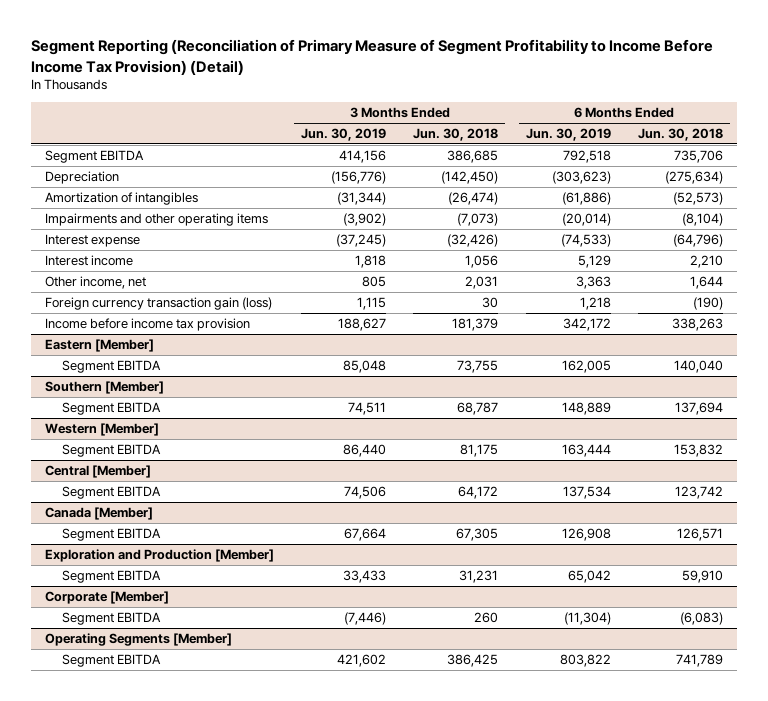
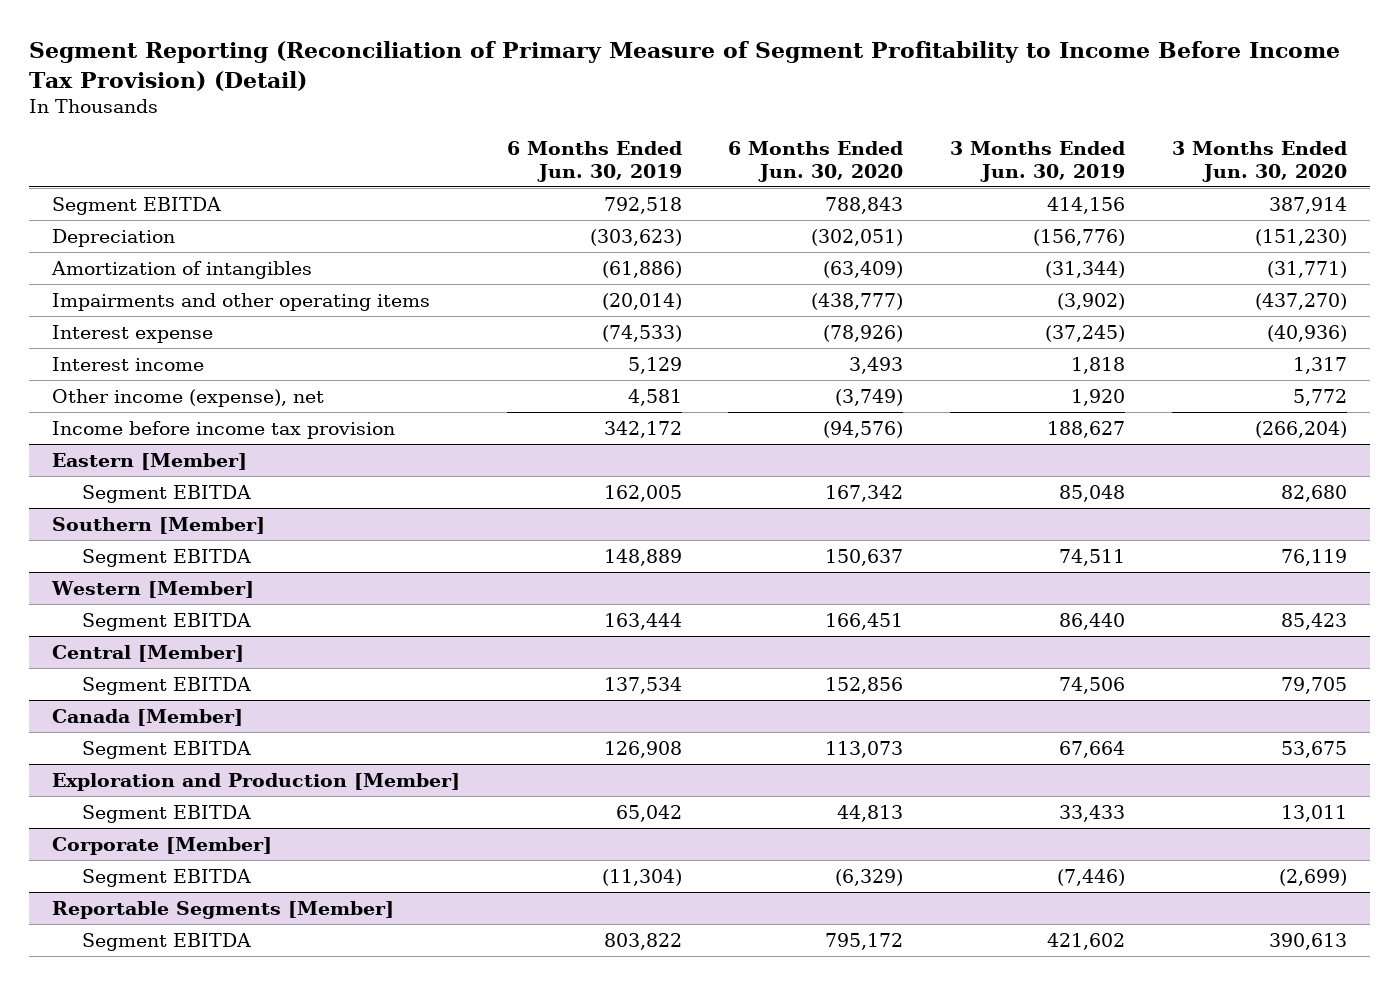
- | 3 Months Ended Jun. 30, 2019 | 3 Months Ended Jun. 30, 2018 | 6 Months Ended Jun. 30, 2019 | 6 Months Ended Jun. 30, 2018
+ | 6 Months Ended Jun. 30, 2019 | 6 Months Ended Jun. 30, 2020 | 3 Months Ended Jun. 30, 2019 | 3 Months Ended Jun. 30, 2020
- Other income, net | 805 | 2,031 | 3,363 | 1,644
- Foreign currency transaction gain (loss) | 1,115 | 30 | 1,218 | (190)
+ Other income (expense), net | 4,581 | (3,749) | 1,920 | 5,772
- Operating Segments [Member]
+ Reportable Segments [Member]

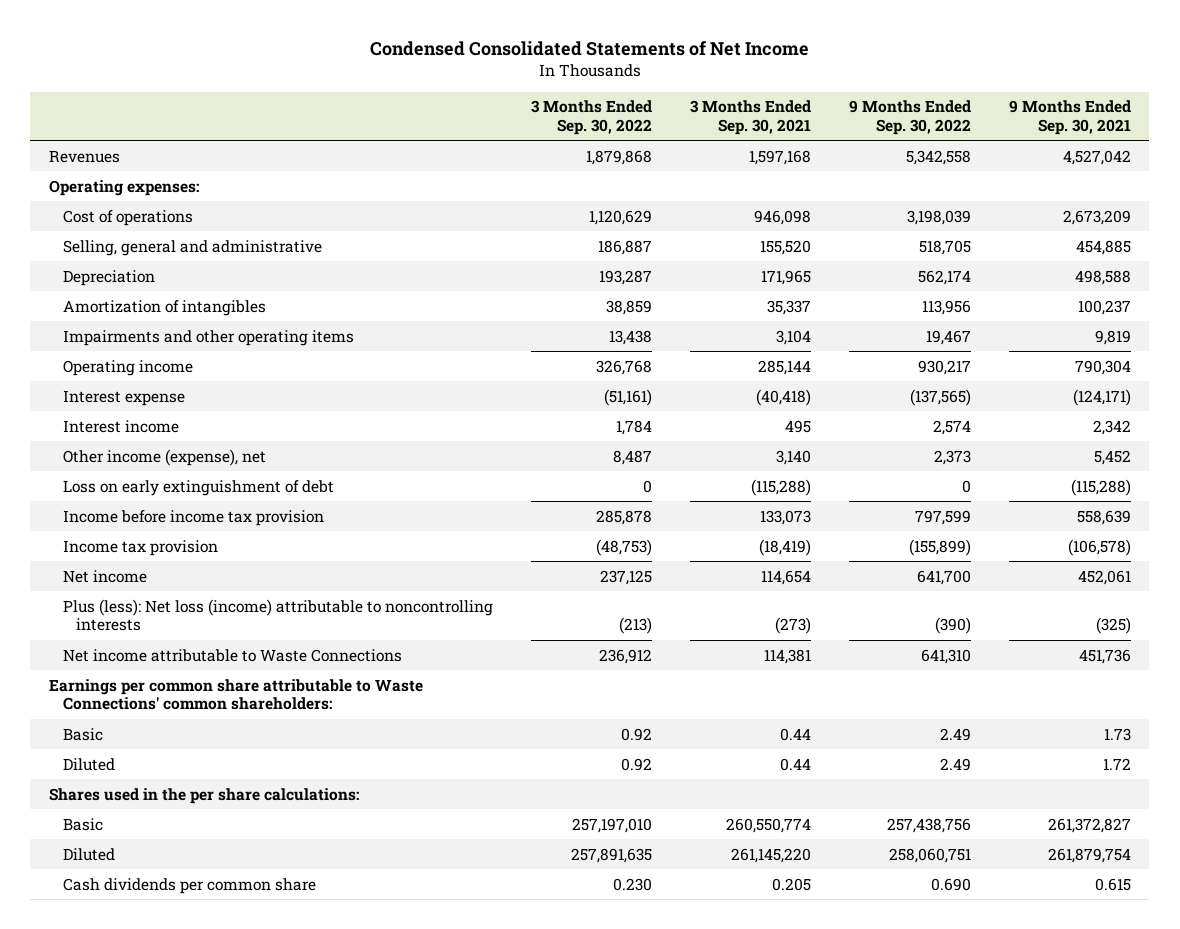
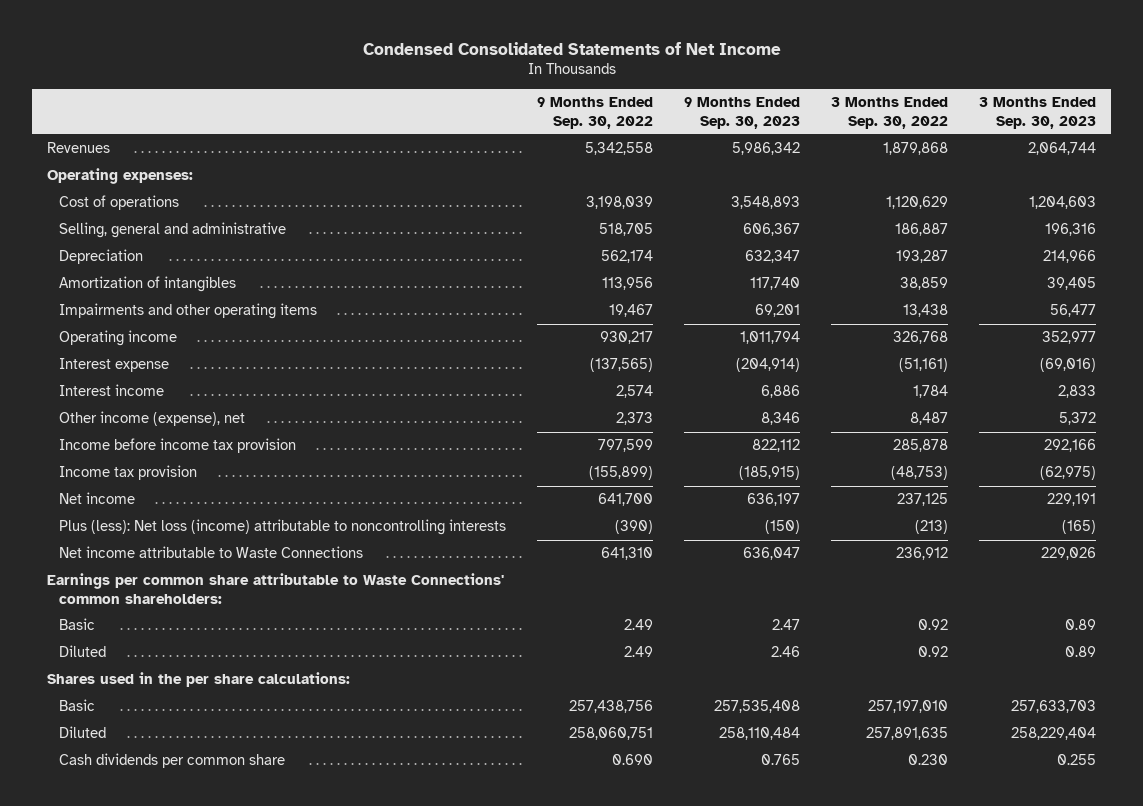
- | 3 Months Ended Sep. 30, 2022 | 3 Months Ended Sep. 30, 2021 | 9 Months Ended Sep. 30, 2022 | 9 Months Ended Sep. 30, 2021
+ | 9 Months Ended Sep. 30, 2022 | 9 Months Ended Sep. 30, 2023 | 3 Months Ended Sep. 30, 2022 | 3 Months Ended Sep. 30, 2023
- Loss on early extinguishment of debt | 0 | (115,288) | 0 | (115,288)

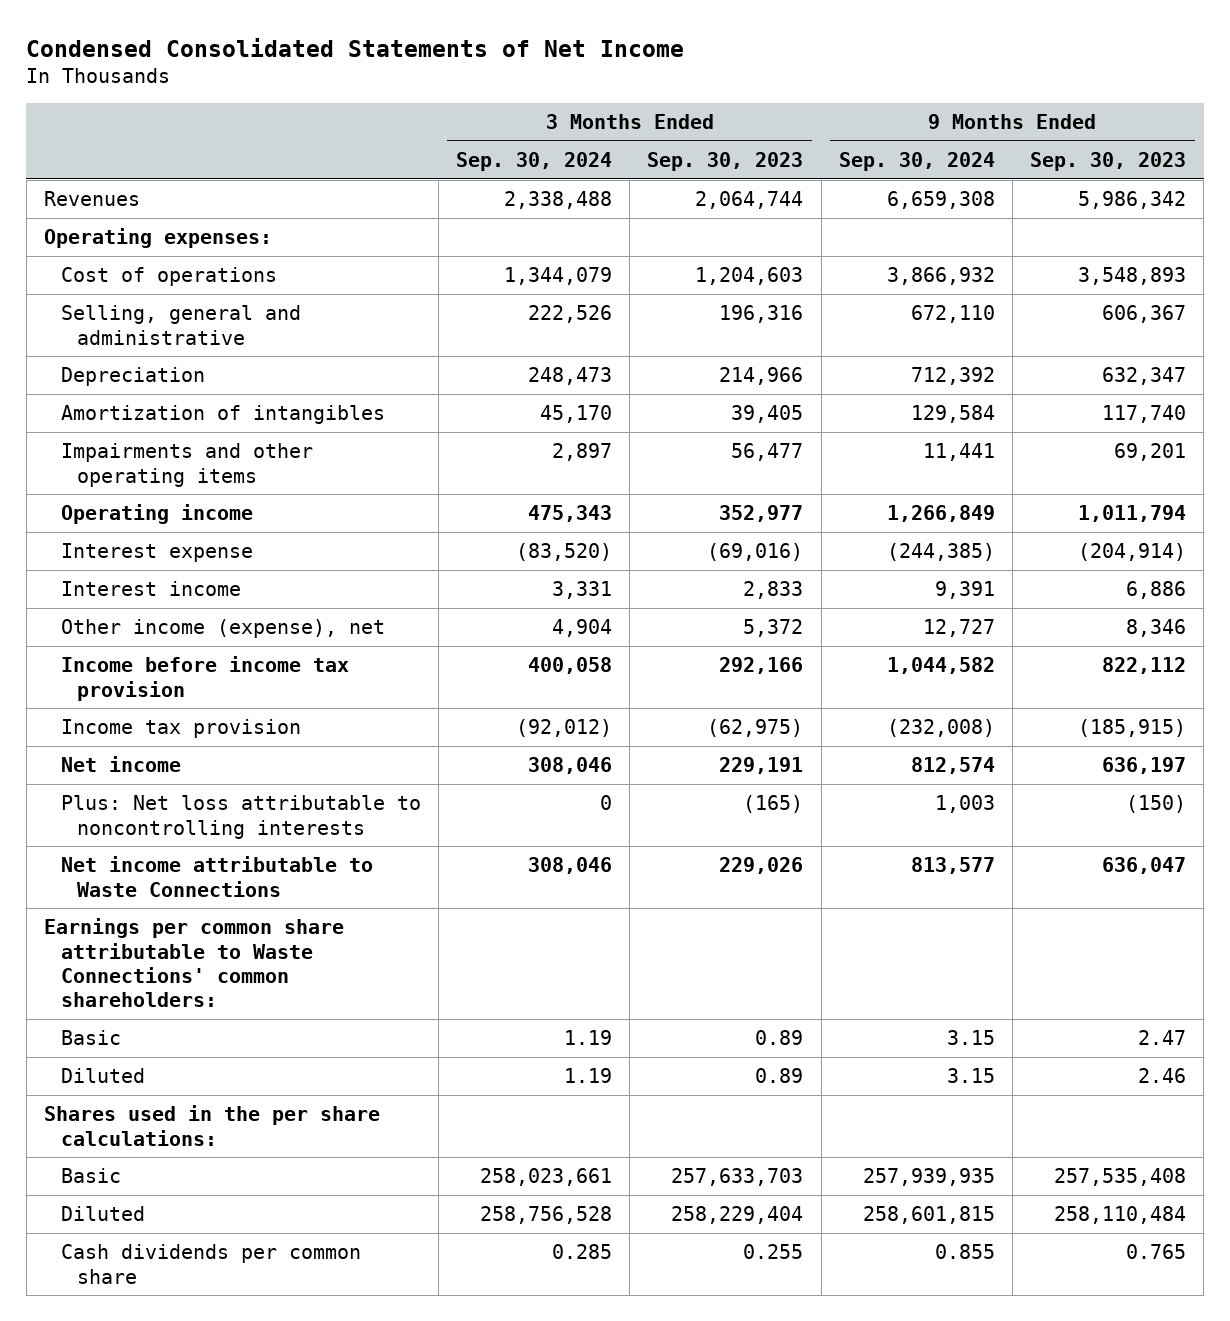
- | 9 Months Ended Sep. 30, 2022 | 9 Months Ended Sep. 30, 2023 | 3 Months Ended Sep. 30, 2022 | 3 Months Ended Sep. 30, 2023
+ | 3 Months Ended Sep. 30, 2024 | 3 Months Ended Sep. 30, 2023 | 9 Months Ended Sep. 30, 2024 | 9 Months Ended Sep. 30, 2023
- Plus (less): Net loss (income) attributable to noncontrolling interests | (390) | (150) | (213) | (165)
+ Plus: Net loss attributable to noncontrolling interests | 0 | (165) | 1,003 | (150)

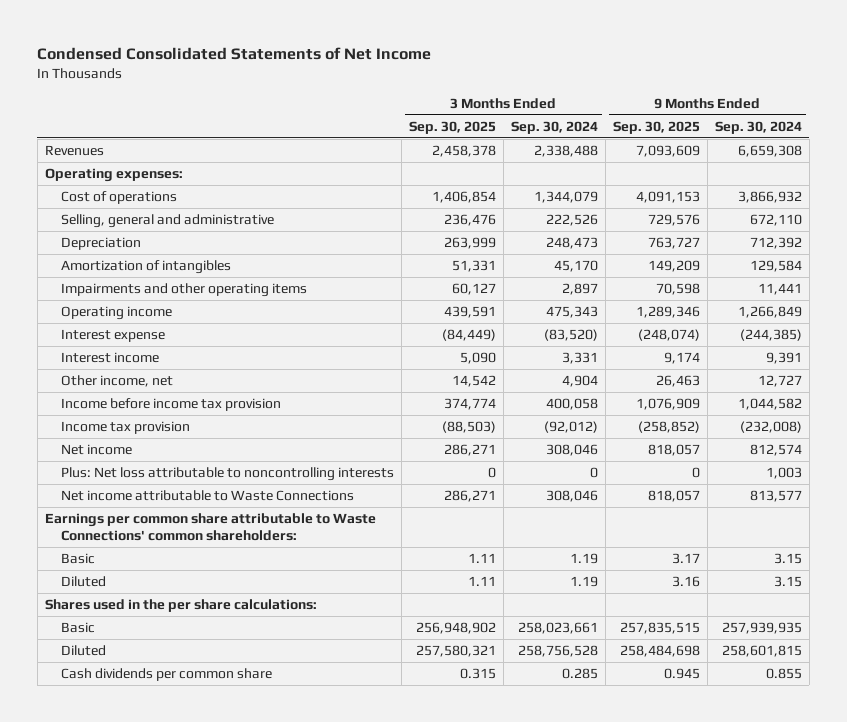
- | 3 Months Ended Sep. 30, 2024 | 3 Months Ended Sep. 30, 2023 | 9 Months Ended Sep. 30, 2024 | 9 Months Ended Sep. 30, 2023
+ | 3 Months Ended Sep. 30, 2025 | 3 Months Ended Sep. 30, 2024 | 9 Months Ended Sep. 30, 2025 | 9 Months Ended Sep. 30, 2024
- Other income (expense), net | 4,904 | 5,372 | 12,727 | 8,346
+ Other income, net | 14,542 | 4,904 | 26,463 | 12,727

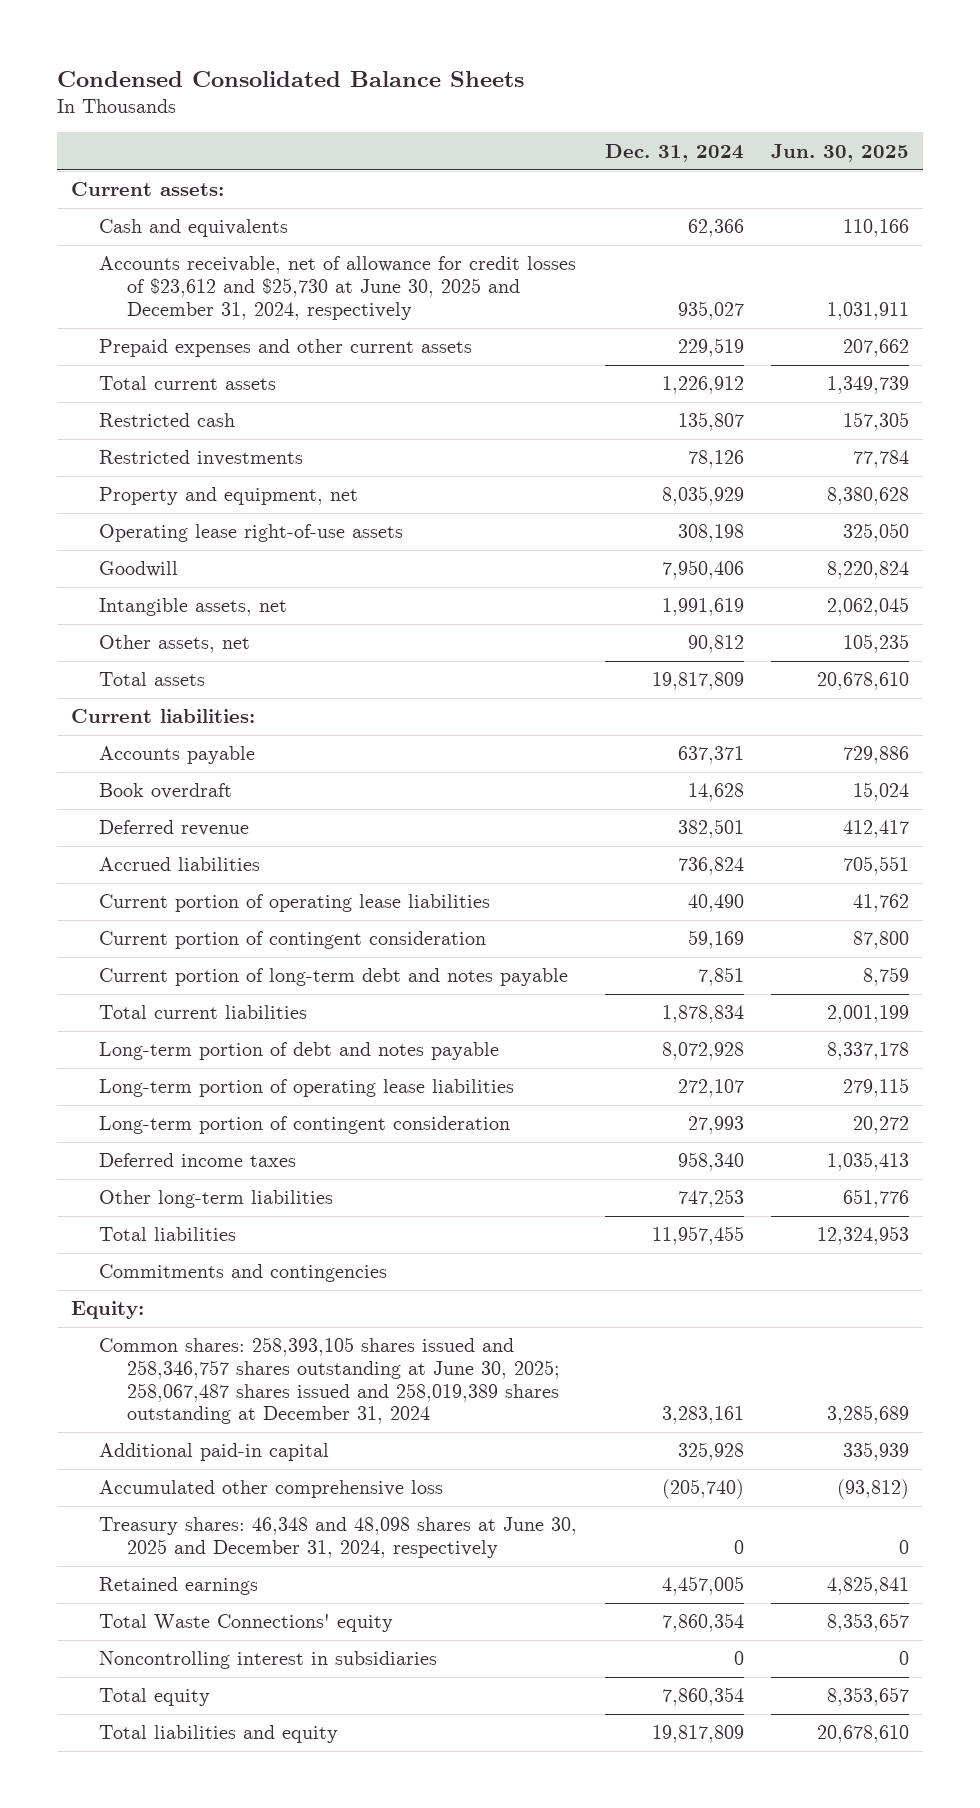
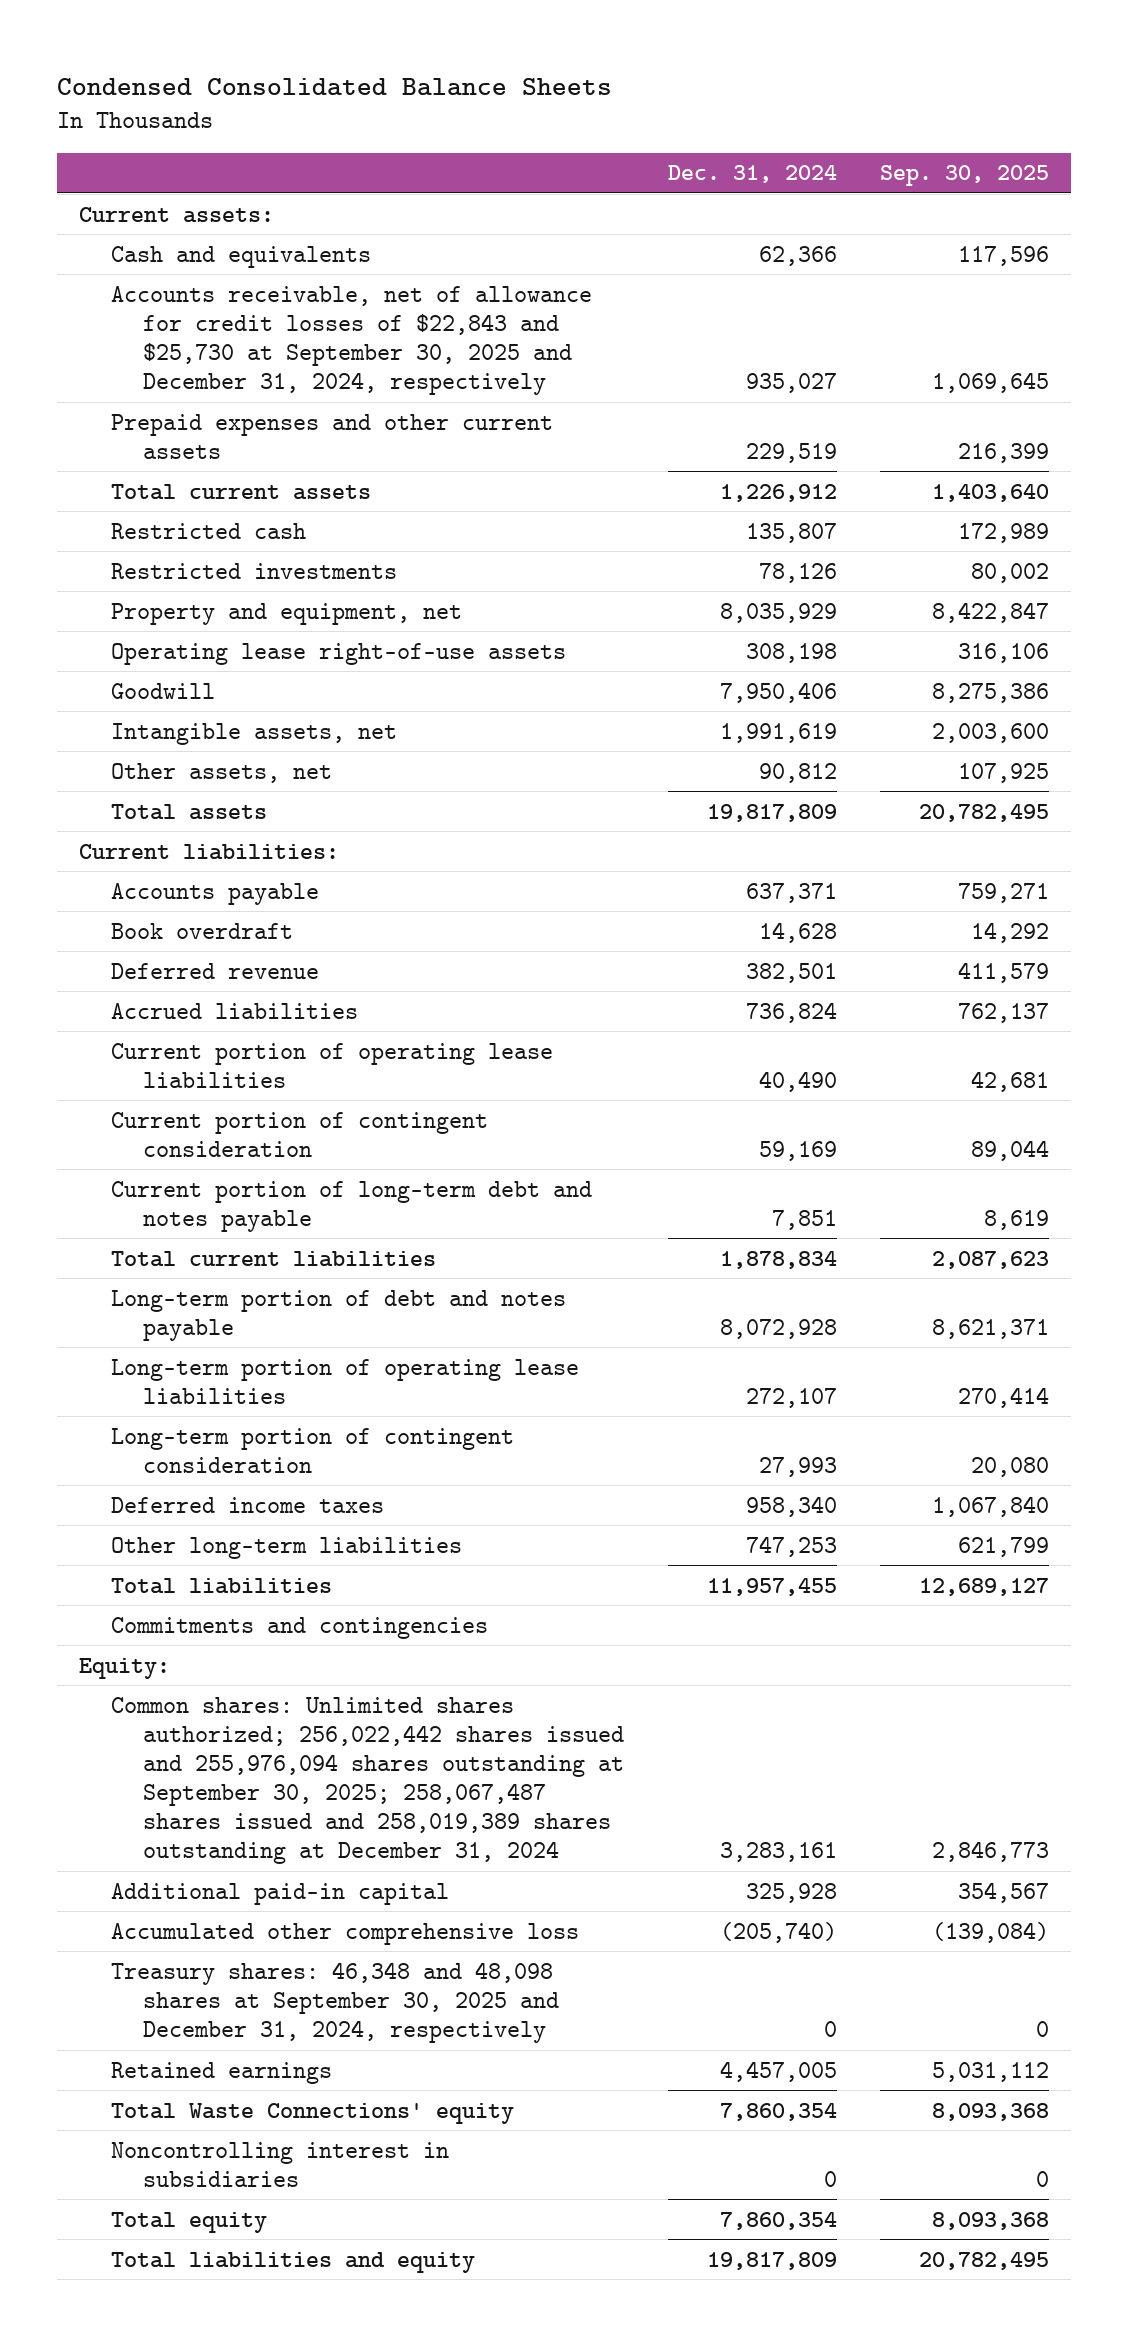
- | Dec. 31, 2024 | Jun. 30, 2025
+ | Dec. 31, 2024 | Sep. 30, 2025
- Accounts receivable, net of allowance for credit losses of $23,612 and $25,730 at June 30, 2025 and December 31, 2024, respectively | 935,027 | 1,031,911
+ Accounts receivable, net of allowance for credit losses of $22,843 and $25,730 at September 30, 2025 and December 31, 2024, respectively | 935,027 | 1,069,645
- Common shares: 258,393,105 shares issued and 258,346,757 shares outstanding at June 30, 2025; 258,067,487 shares issued and 258,019,389 shares outstanding at December 31, 2024 | 3,283,161 | 3,285,689
+ Common shares: Unlimited shares authorized; 256,022,442 shares issued and 255,976,094 shares outstanding at September 30, 2025; 258,067,487 shares issued and 258,019,389 shares outstanding at December 31, 2024 | 3,283,161 | 2,846,773
- Treasury shares: 46,348 and 48,098 shares at June 30, 2025 and December 31, 2024, respectively | 0 | 0
+ Treasury shares: 46,348 and 48,098 shares at September 30, 2025 and December 31, 2024, respectively | 0 | 0

